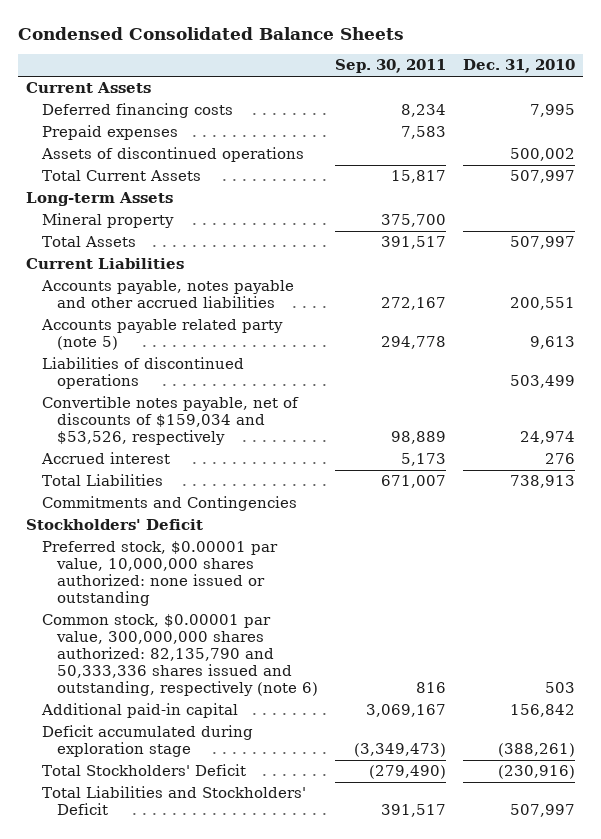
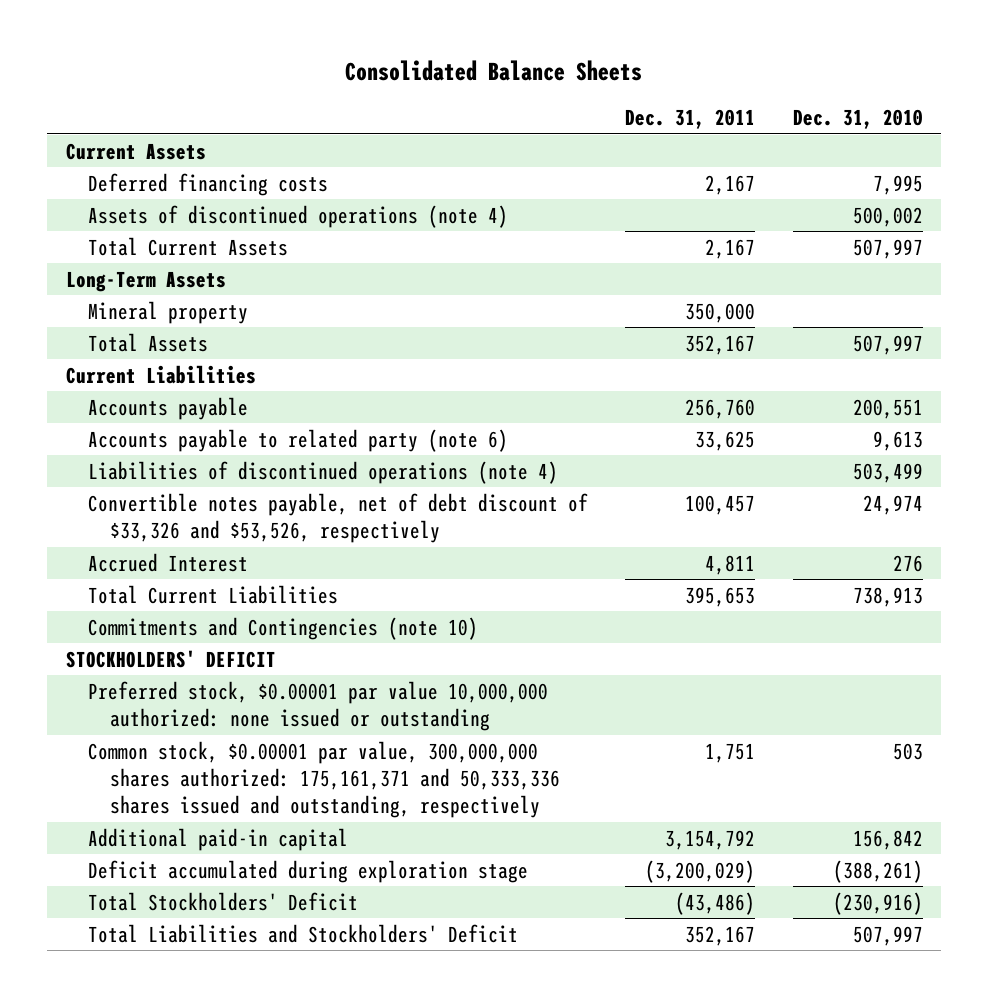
- Condensed Consolidated Balance Sheets
+ Consolidated Balance Sheets
- | Sep. 30, 2011 | Dec. 31, 2010
+ | Dec. 31, 2011 | Dec. 31, 2010
- Prepaid expenses | 7,583 |
- Assets of discontinued operations | | 500,002
+ Assets of discontinued operations (note 4) | | 500,002
- Long-term Assets
+ Long-Term Assets
- Accounts payable, notes payable and other accrued liabilities | 272,167 | 200,551
- Accounts payable related party (note 5) | 294,778 | 9,613
- Liabilities of discontinued operations | | 503,499
- Convertible notes payable, net of discounts of $159,034 and $53,526, respectively | 98,889 | 24,974
- Accrued interest | 5,173 | 276
- Total Liabilities | 671,007 | 738,913
- Commitments and Contingencies
- Stockholders' Deficit
- Preferred stock, $0.00001 par value, 10,000,000 shares authorized: none issued or outstanding
- Common stock, $0.00001 par value, 300,000,000 shares authorized: 82,135,790 and 50,333,336 shares issued and outstanding, respectively (note 6) | 816 | 503
+ Accounts payable | 256,760 | 200,551
+ Accounts payable to related party (note 6) | 33,625 | 9,613
+ Liabilities of discontinued operations (note 4) | | 503,499
+ Convertible notes payable, net of debt discount of $33,326 and $53,526, respectively | 100,457 | 24,974
+ Accrued Interest | 4,811 | 276
+ Total Current Liabilities | 395,653 | 738,913
+ Commitments and Contingencies (note 10)
+ STOCKHOLDERS' DEFICIT
+ Preferred stock, $0.00001 par value 10,000,000 authorized: none issued or outstanding
+ Common stock, $0.00001 par value, 300,000,000 shares authorized: 175,161,371 and 50,333,336 shares issued and outstanding, respectively | 1,751 | 503

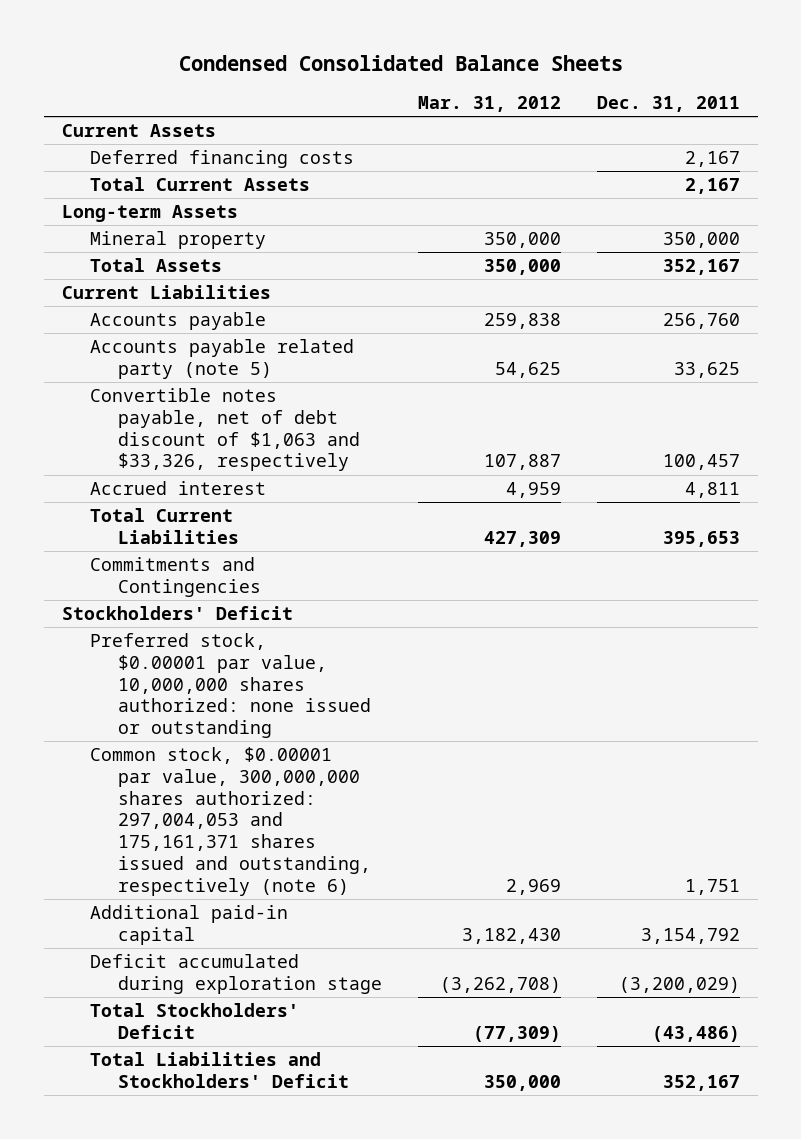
- Consolidated Balance Sheets
+ Condensed Consolidated Balance Sheets
- | Dec. 31, 2011 | Dec. 31, 2010
+ | Mar. 31, 2012 | Dec. 31, 2011
- Assets of discontinued operations (note 4) | | 500,002
- Long-Term Assets
+ Long-term Assets
- Accounts payable to related party (note 6) | 33,625 | 9,613
- Liabilities of discontinued operations (note 4) | | 503,499
- Convertible notes payable, net of debt discount of $33,326 and $53,526, respectively | 100,457 | 24,974
- Accrued Interest | 4,811 | 276
+ Accounts payable related party (note 5) | 54,625 | 33,625
+ Convertible notes payable, net of debt discount of $1,063 and $33,326, respectively | 107,887 | 100,457
+ Accrued interest | 4,959 | 4,811
- Commitments and Contingencies (note 10)
- STOCKHOLDERS' DEFICIT
- Preferred stock, $0.00001 par value 10,000,000 authorized: none issued or outstanding
- Common stock, $0.00001 par value, 300,000,000 shares authorized: 175,161,371 and 50,333,336 shares issued and outstanding, respectively | 1,751 | 503
+ Commitments and Contingencies
+ Stockholders' Deficit
+ Preferred stock, $0.00001 par value, 10,000,000 shares authorized: none issued or outstanding
+ Common stock, $0.00001 par value, 300,000,000 shares authorized: 297,004,053 and 175,161,371 shares issued and outstanding, respectively (note 6) | 2,969 | 1,751

